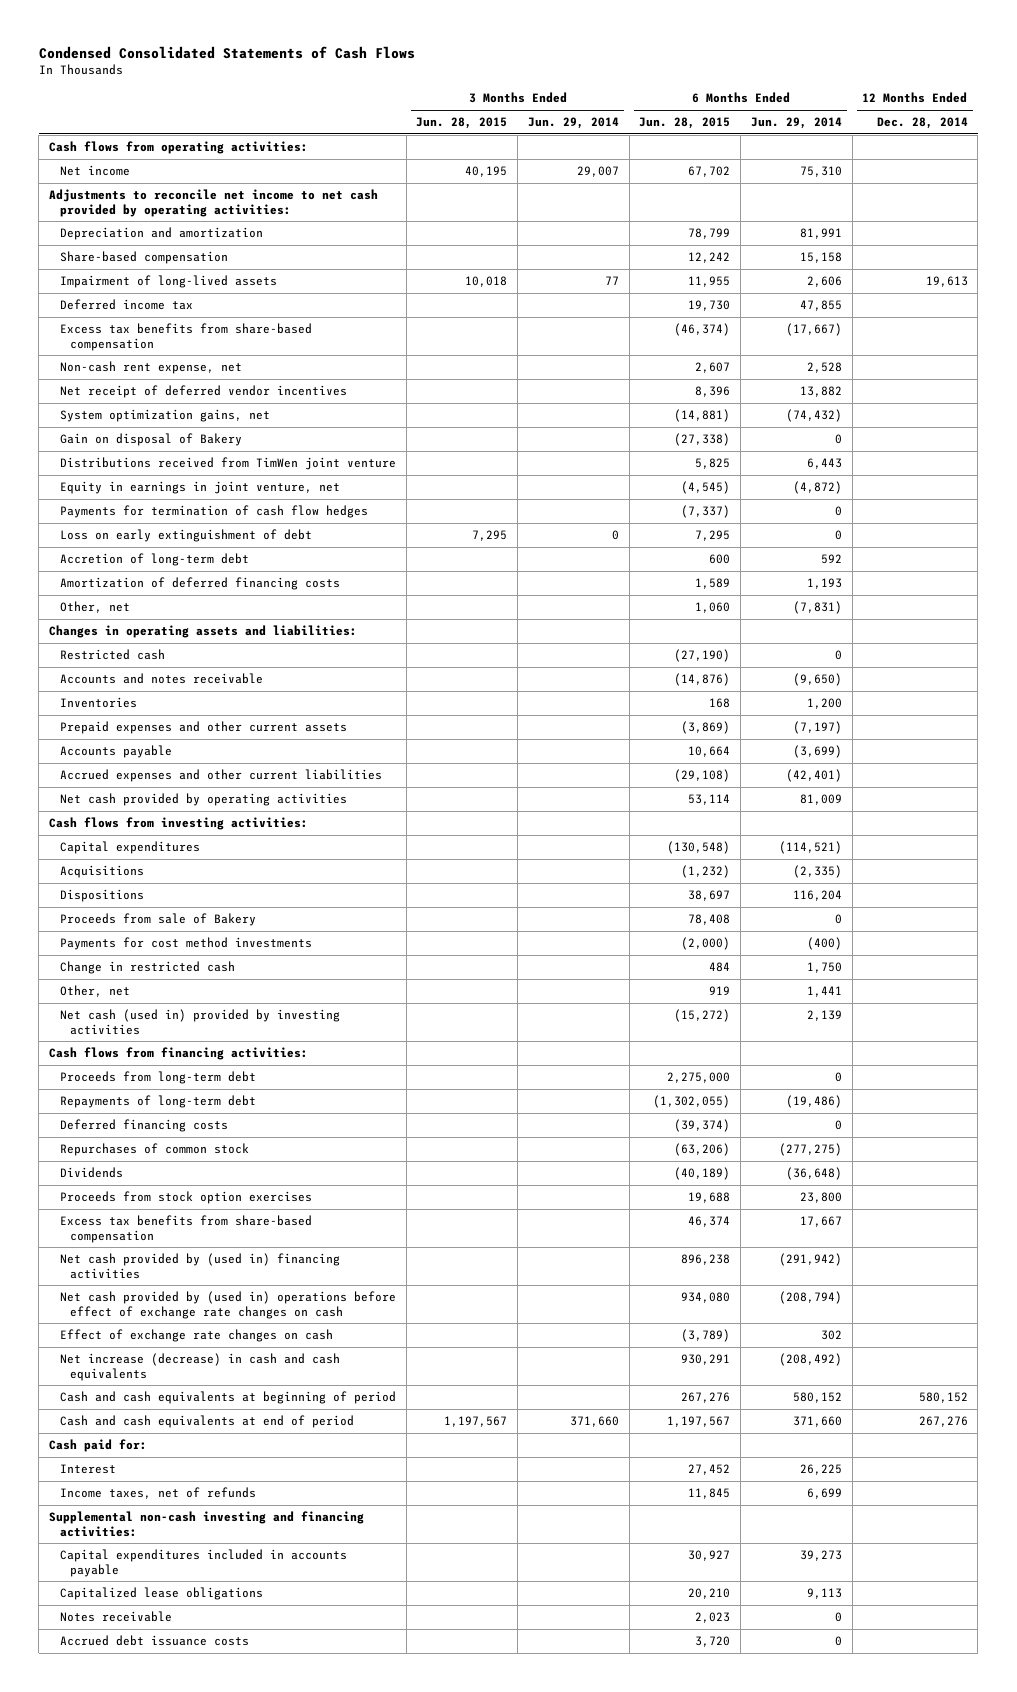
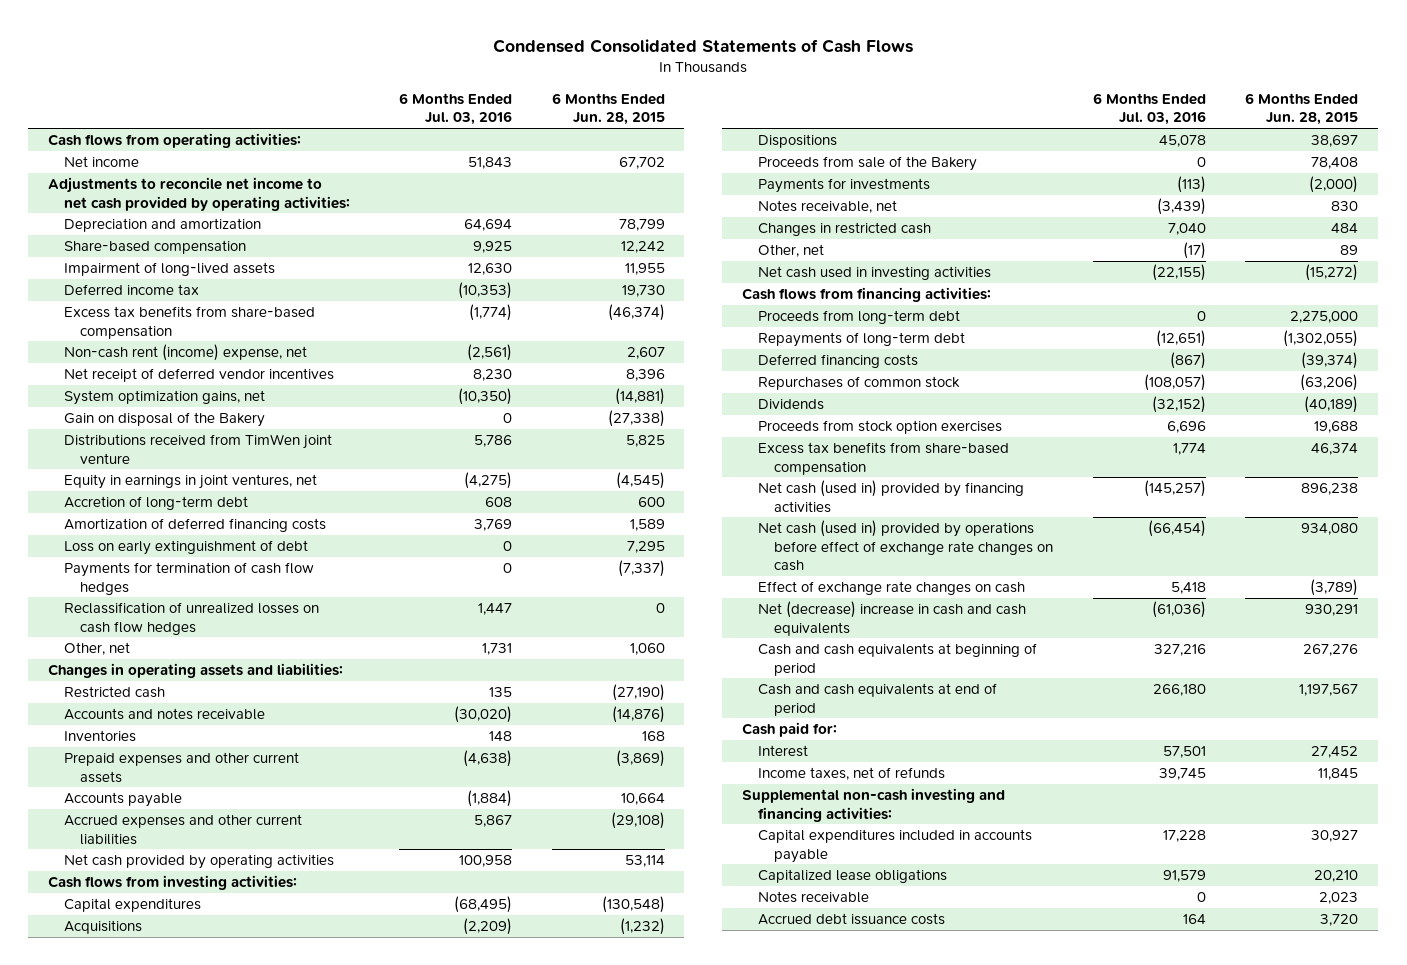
- | 3 Months Ended Jun. 28, 2015 | 3 Months Ended Jun. 29, 2014 | 6 Months Ended Jun. 28, 2015 | 6 Months Ended Jun. 29, 2014 | 12 Months Ended Dec. 28, 2014
+ | 6 Months Ended Jul. 03, 2016 | 6 Months Ended Jun. 28, 2015
- Non-cash rent expense, net | | | 2,607 | 2,528 |
+ Non-cash rent (income) expense, net | (2,561) | 2,607
- Gain on disposal of Bakery | | | (27,338) | 0 |
+ Gain on disposal of the Bakery | 0 | (27,338)
- Equity in earnings in joint venture, net | | | (4,545) | (4,872) |
+ Equity in earnings in joint ventures, net | (4,275) | (4,545)
moved down: Loss on early extinguishment of debt | 0 | 7,295
moved down: Payments for termination of cash flow hedges | 0 | (7,337)
+ Reclassification of unrealized losses on cash flow hedges | 1,447 | 0
- Proceeds from sale of Bakery | | | 78,408 | 0 |
- Payments for cost method investments | | | (2,000) | (400) |
- Change in restricted cash | | | 484 | 1,750 |
- Other, net | | | 919 | 1,441 |
- Net cash (used in) provided by investing activities | | | (15,272) | 2,139 |
+ Proceeds from sale of the Bakery | 0 | 78,408
+ Payments for investments | (113) | (2,000)
+ Notes receivable, net | (3,439) | 830
+ Changes in restricted cash | 7,040 | 484
+ Other, net | (17) | 89
+ Net cash used in investing activities | (22,155) | (15,272)
- Net cash provided by (used in) financing activities | | | 896,238 | (291,942) |
- Net cash provided by (used in) operations before effect of exchange rate changes on cash | | | 934,080 | (208,794) |
+ Net cash (used in) provided by financing activities | (145,257) | 896,238
+ Net cash (used in) provided by operations before effect of exchange rate changes on cash | (66,454) | 934,080
- Net increase (decrease) in cash and cash equivalents | | | 930,291 | (208,492) |
+ Net (decrease) increase in cash and cash equivalents | (61,036) | 930,291

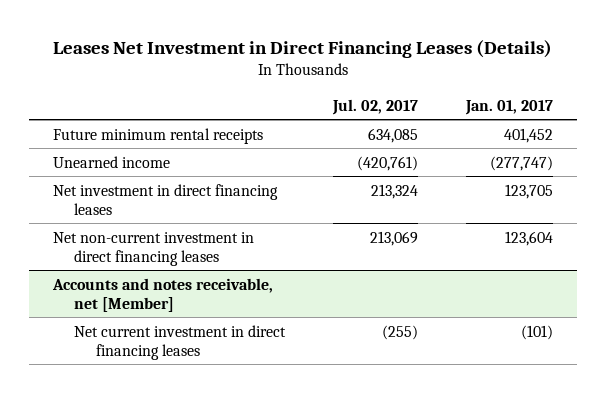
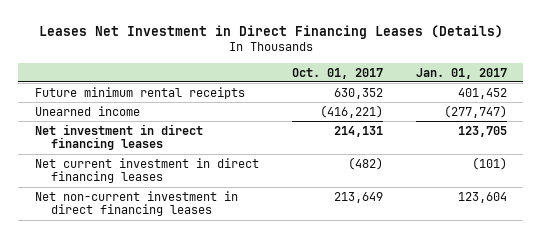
- | Jul. 02, 2017 | Jan. 01, 2017
+ | Oct. 01, 2017 | Jan. 01, 2017
- Accounts and notes receivable, net [Member]
moved down: Net non-current investment in direct financing leases | 213,649 | 123,604

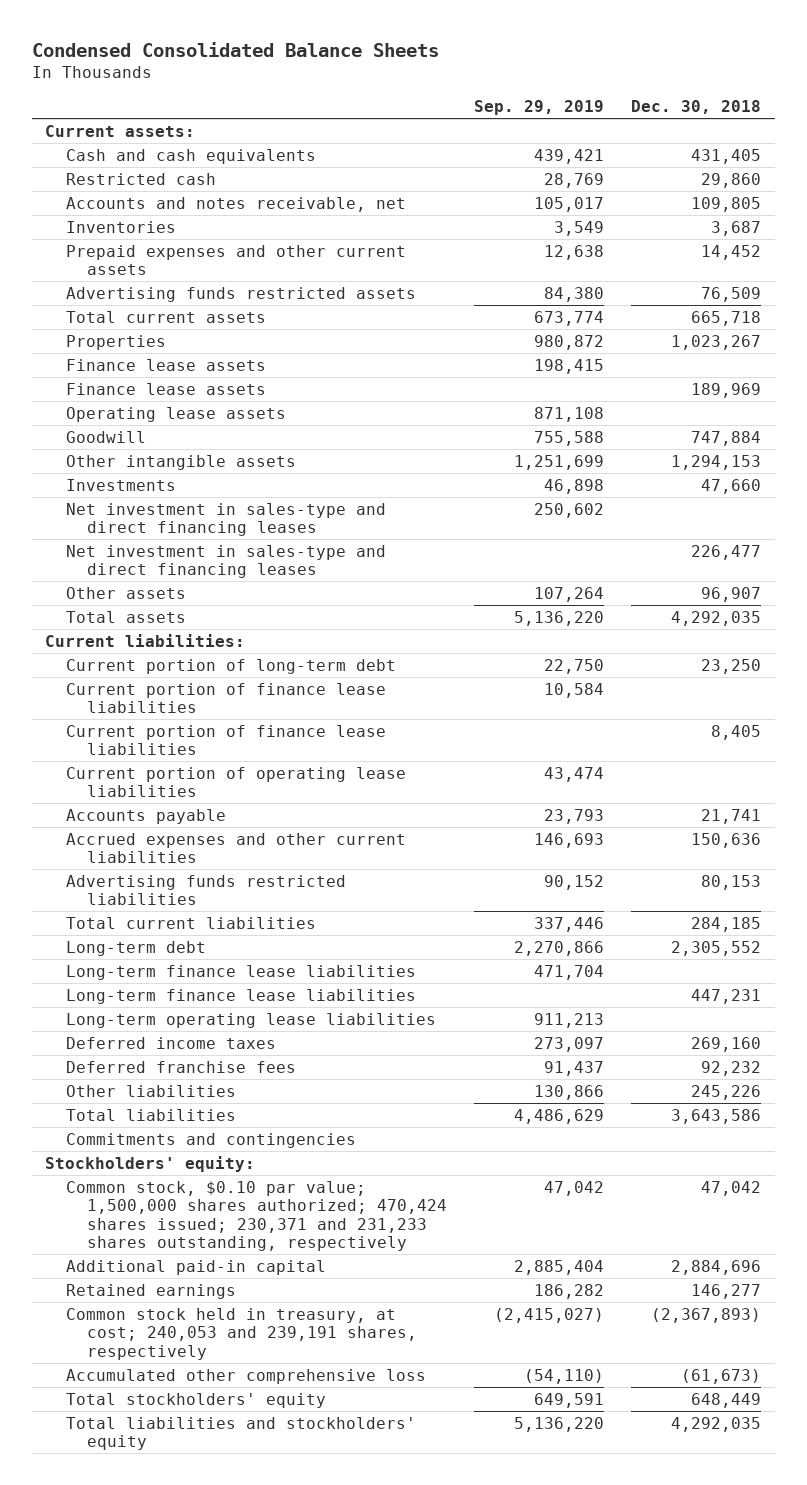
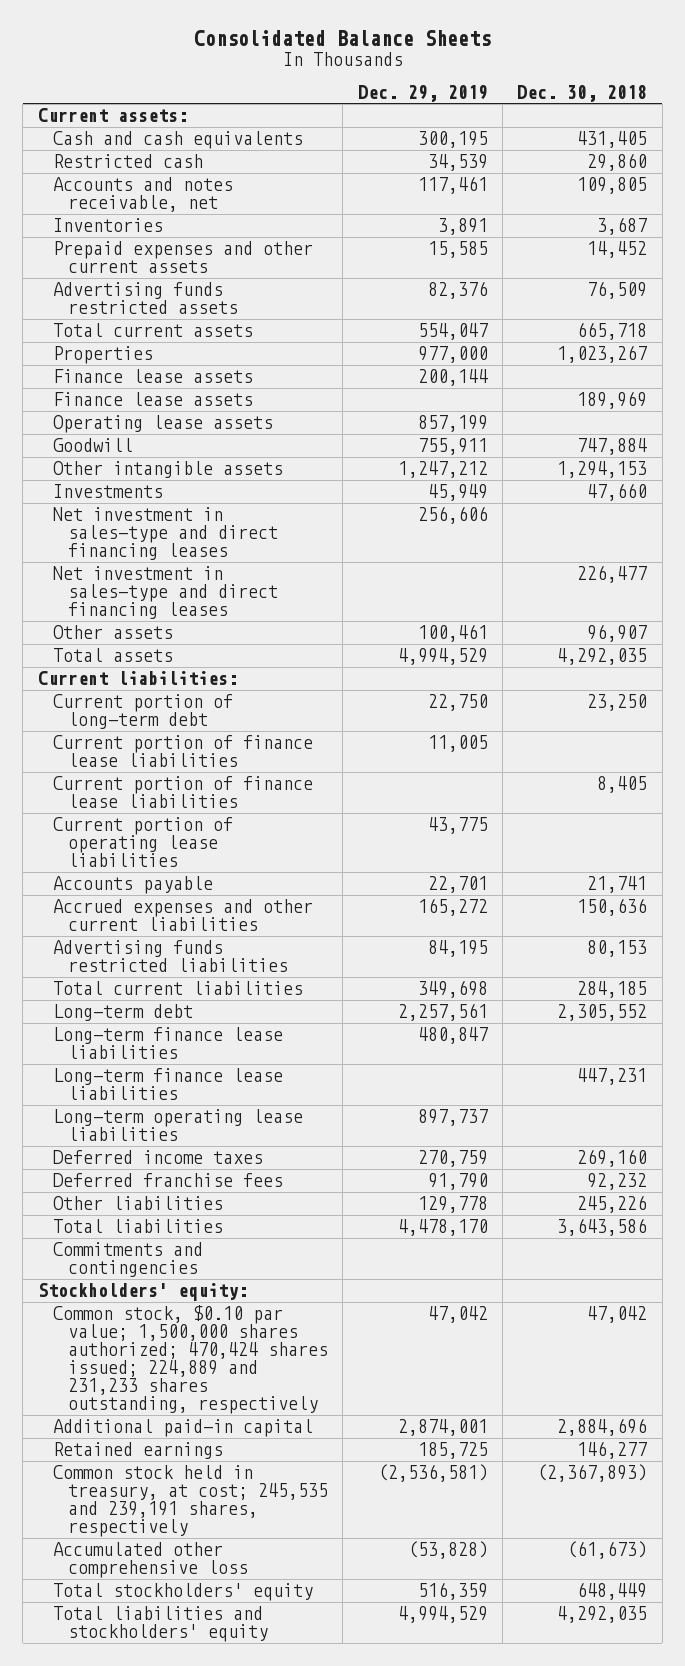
- Condensed Consolidated Balance Sheets
+ Consolidated Balance Sheets
- | Sep. 29, 2019 | Dec. 30, 2018
+ | Dec. 29, 2019 | Dec. 30, 2018
- Common stock, $0.10 par value; 1,500,000 shares authorized; 470,424 shares issued; 230,371 and 231,233 shares outstanding, respectively | 47,042 | 47,042
+ Common stock, $0.10 par value; 1,500,000 shares authorized; 470,424 shares issued; 224,889 and 231,233 shares outstanding, respectively | 47,042 | 47,042
- Common stock held in treasury, at cost; 240,053 and 239,191 shares, respectively | (2,415,027) | (2,367,893)
+ Common stock held in treasury, at cost; 245,535 and 239,191 shares, respectively | (2,536,581) | (2,367,893)

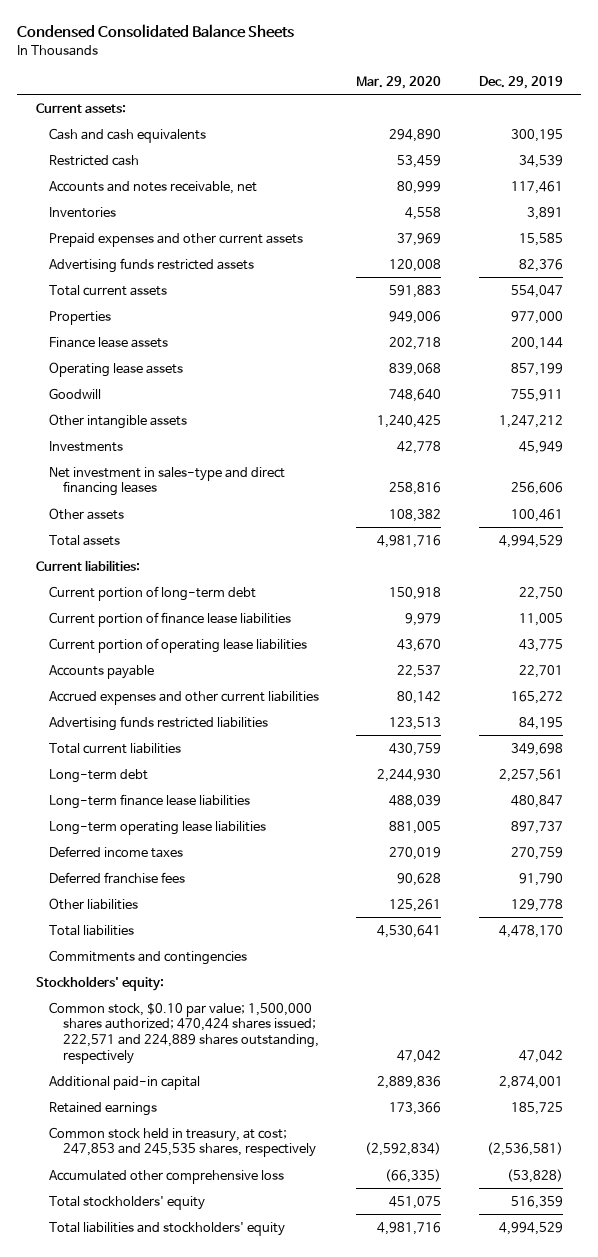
- Consolidated Balance Sheets
+ Condensed Consolidated Balance Sheets
- | Dec. 29, 2019 | Dec. 30, 2018
+ | Mar. 29, 2020 | Dec. 29, 2019
- Finance lease assets | | 189,969
- Net investment in sales-type and direct financing leases | | 226,477
- Current portion of finance lease liabilities | | 8,405
- Long-term finance lease liabilities | | 447,231
- Common stock, $0.10 par value; 1,500,000 shares authorized; 470,424 shares issued; 224,889 and 231,233 shares outstanding, respectively | 47,042 | 47,042
+ Common stock, $0.10 par value; 1,500,000 shares authorized; 470,424 shares issued; 222,571 and 224,889 shares outstanding, respectively | 47,042 | 47,042
- Common stock held in treasury, at cost; 245,535 and 239,191 shares, respectively | (2,536,581) | (2,367,893)
+ Common stock held in treasury, at cost; 247,853 and 245,535 shares, respectively | (2,592,834) | (2,536,581)

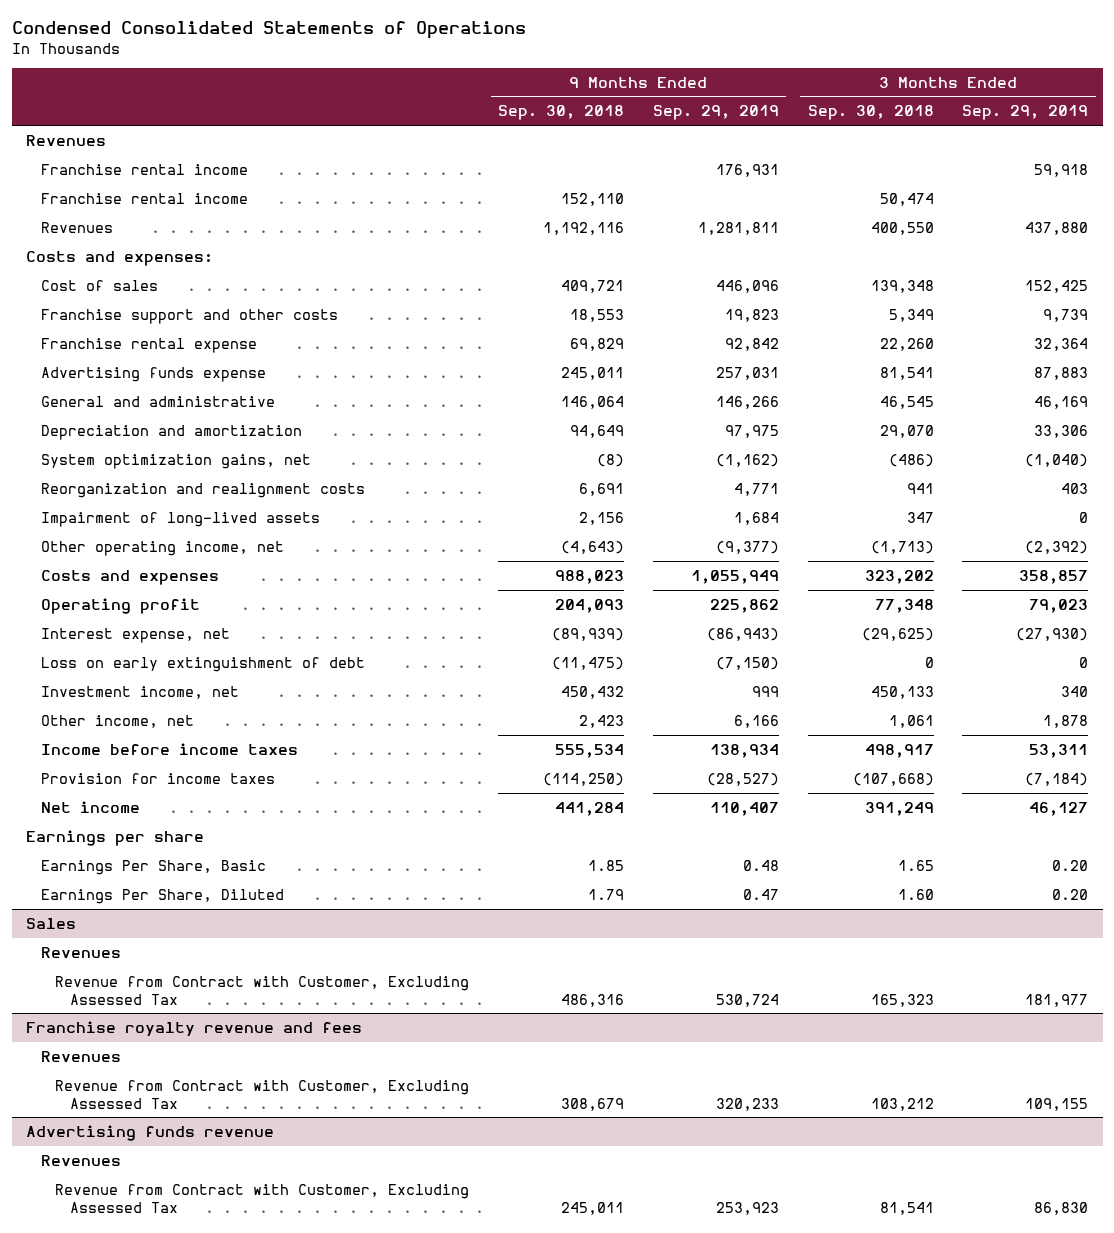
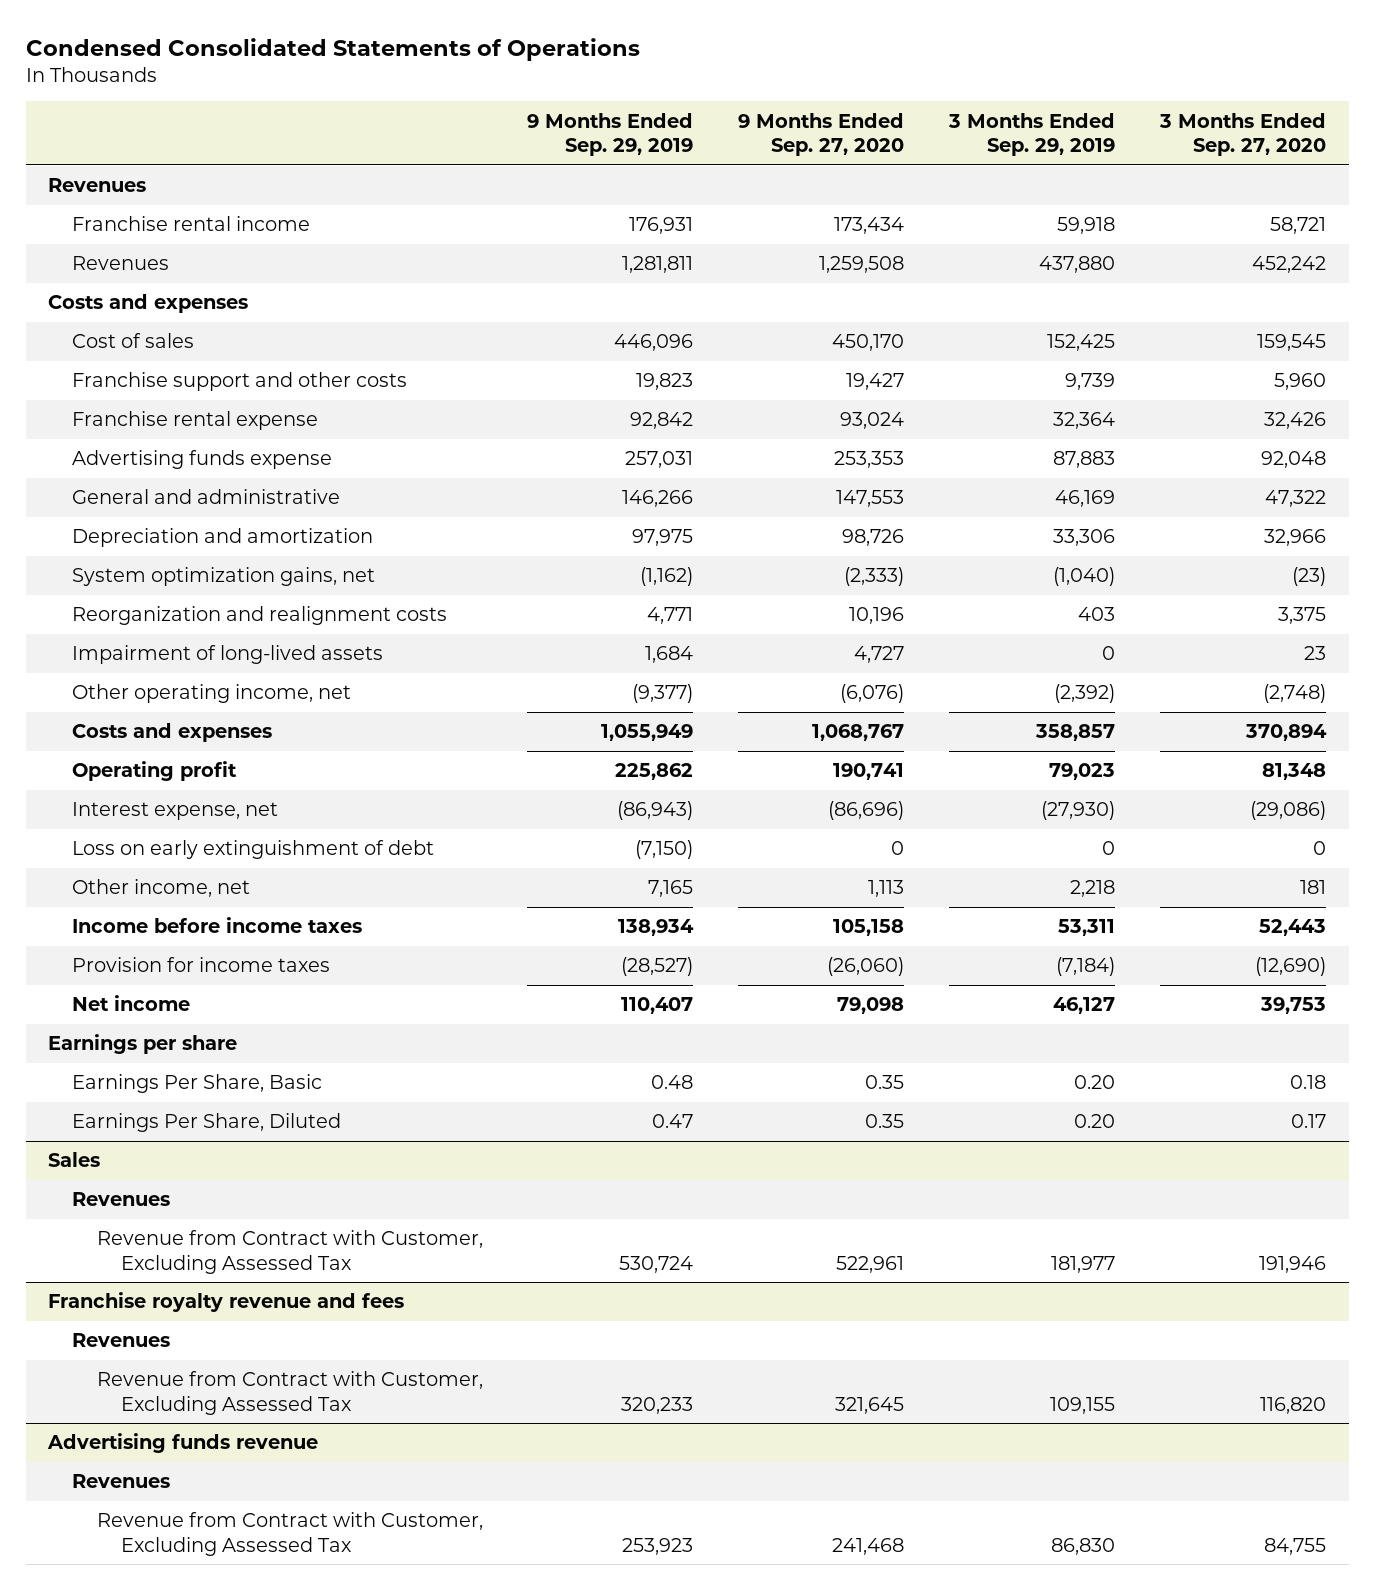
- | 9 Months Ended Sep. 30, 2018 | 9 Months Ended Sep. 29, 2019 | 3 Months Ended Sep. 30, 2018 | 3 Months Ended Sep. 29, 2019
+ | 9 Months Ended Sep. 29, 2019 | 9 Months Ended Sep. 27, 2020 | 3 Months Ended Sep. 29, 2019 | 3 Months Ended Sep. 27, 2020
- Franchise rental income | 152,110 | | 50,474 |
- Costs and expenses:
+ Costs and expenses
- Investment income, net | 450,432 | 999 | 450,133 | 340
- Other income, net | 2,423 | 6,166 | 1,061 | 1,878
+ Other income, net | 7,165 | 1,113 | 2,218 | 181

